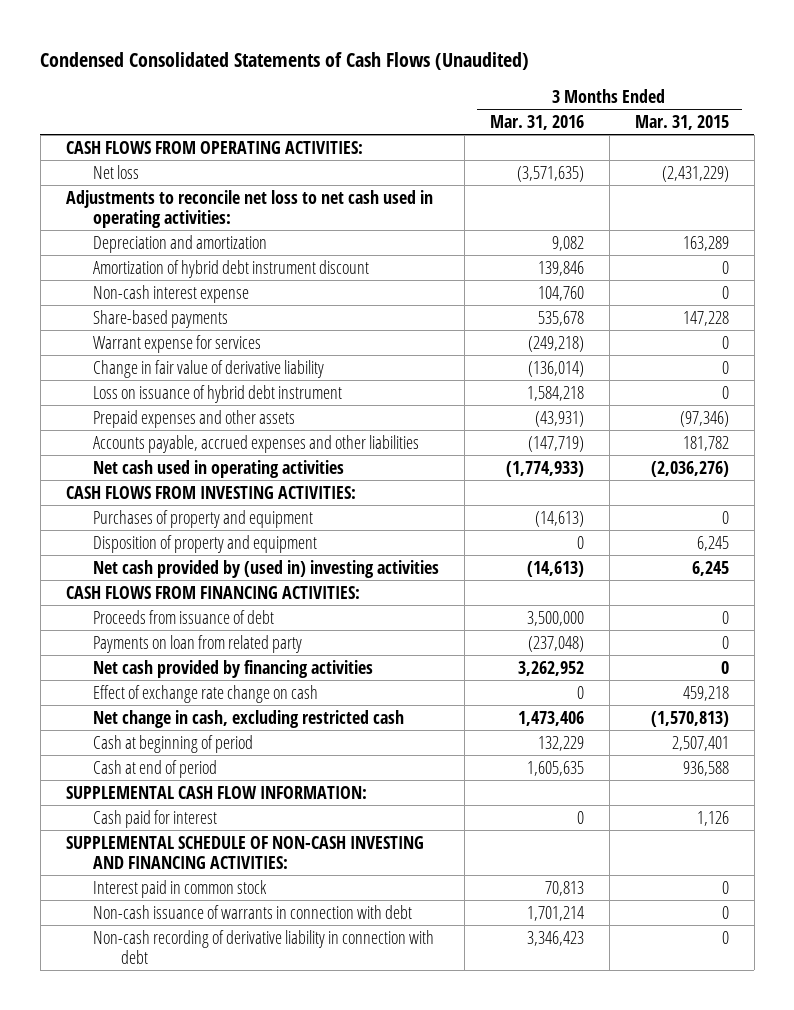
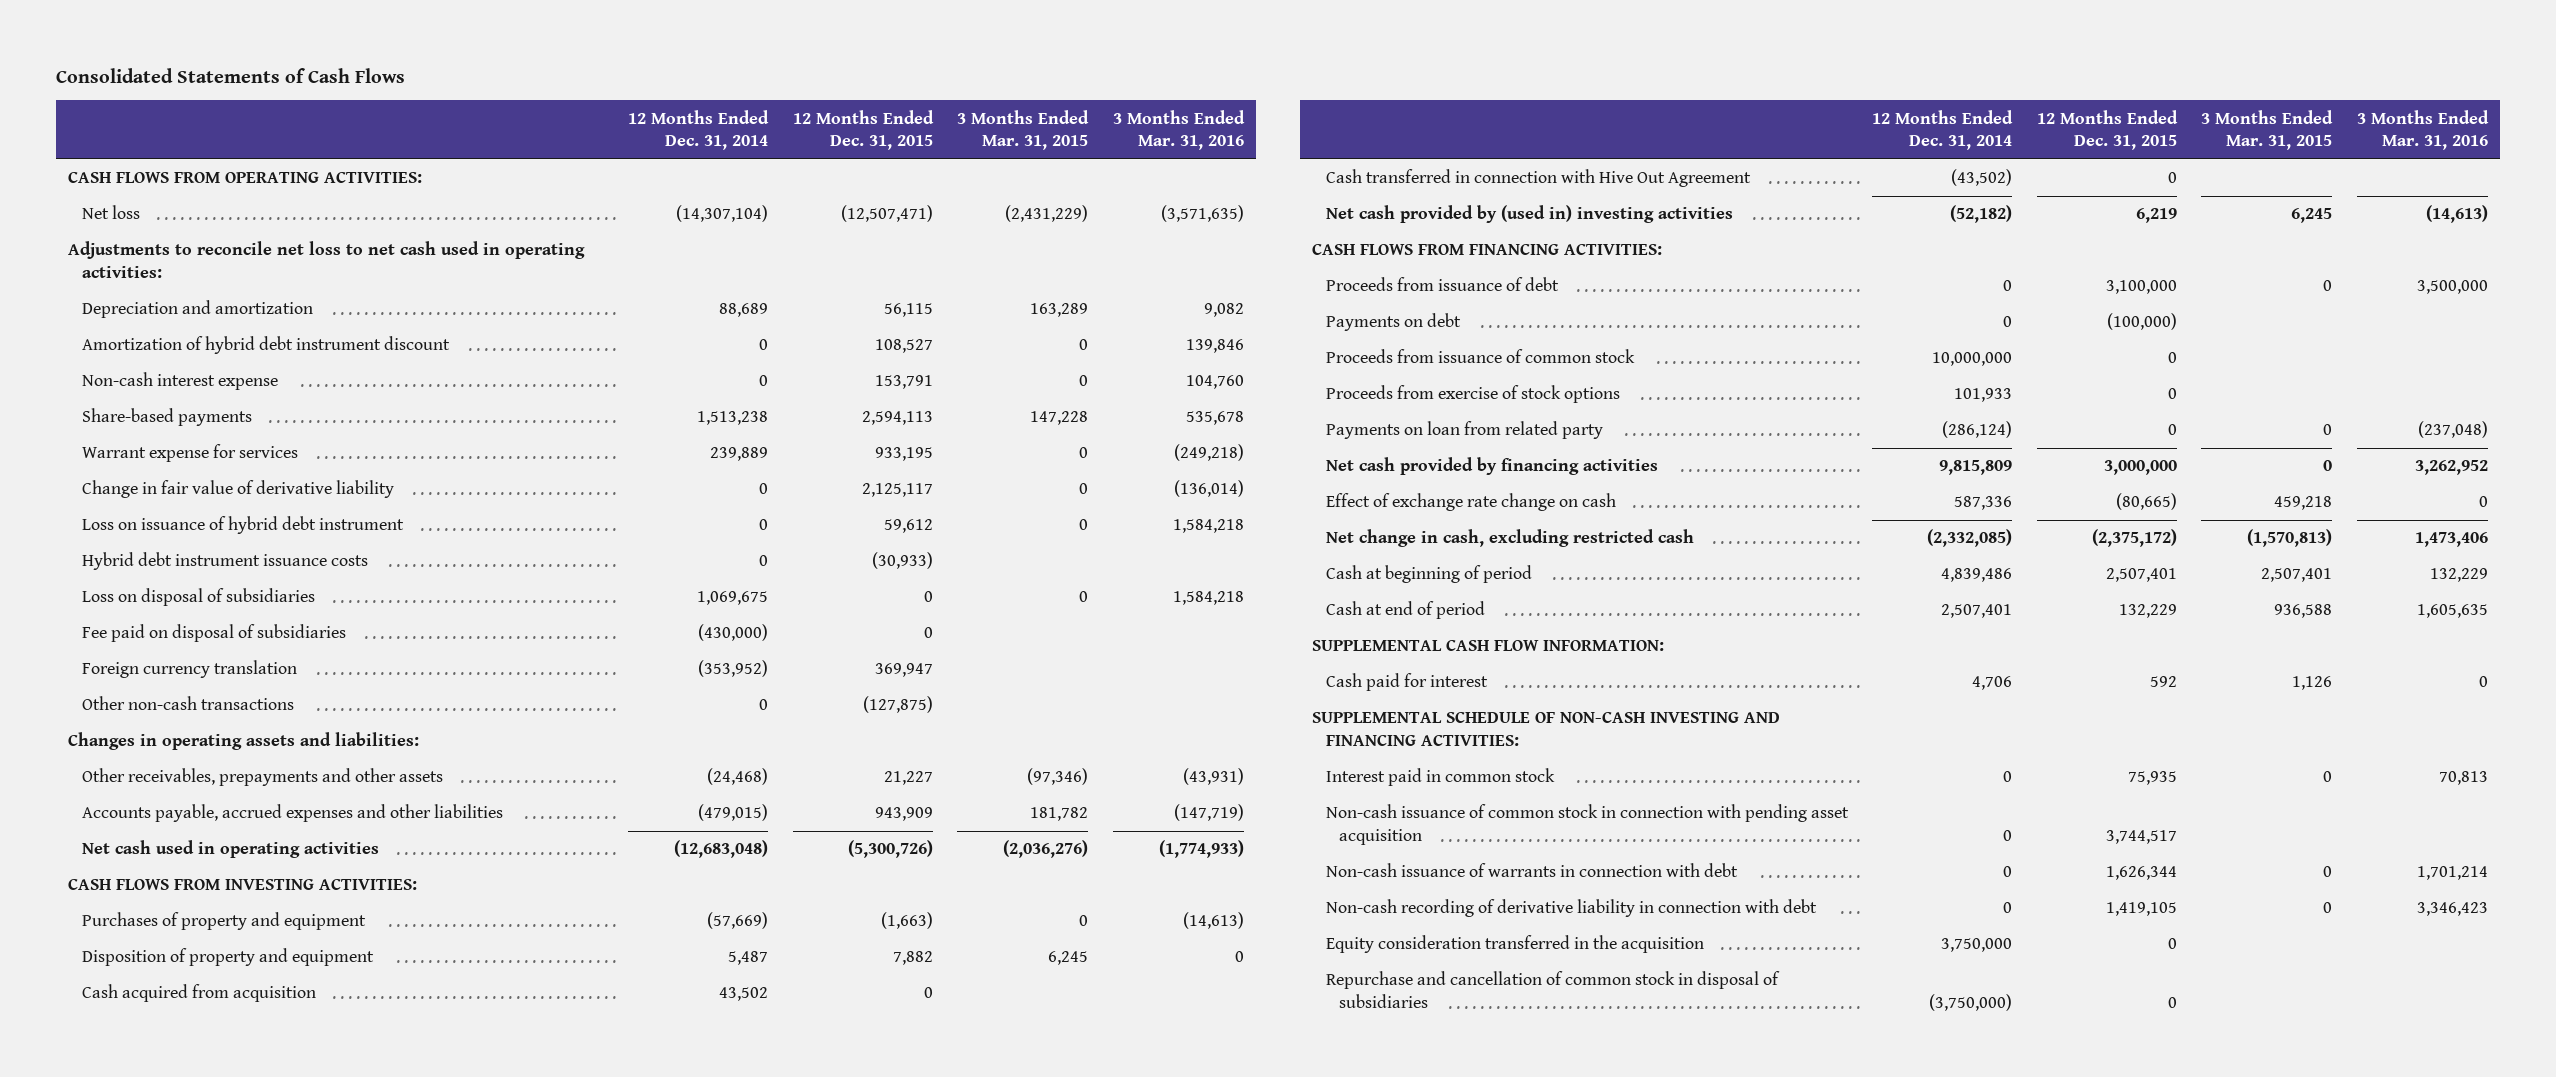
- Condensed Consolidated Statements of Cash Flows (Unaudited)
+ Consolidated Statements of Cash Flows
- | 3 Months Ended Mar. 31, 2016 | 3 Months Ended Mar. 31, 2015
+ | 12 Months Ended Dec. 31, 2014 | 12 Months Ended Dec. 31, 2015 | 3 Months Ended Mar. 31, 2015 | 3 Months Ended Mar. 31, 2016
- Prepaid expenses and other assets | (43,931) | (97,346)
+ Hybrid debt instrument issuance costs | 0 | (30,933) | |
+ Loss on disposal of subsidiaries | 1,069,675 | 0 | 0 | 1,584,218
+ Fee paid on disposal of subsidiaries | (430,000) | 0 | |
+ Foreign currency translation | (353,952) | 369,947 | |
+ Other non-cash transactions | 0 | (127,875) | |
+ Changes in operating assets and liabilities:
+ Other receivables, prepayments and other assets | (24,468) | 21,227 | (97,346) | (43,931)
+ Cash acquired from acquisition | 43,502 | 0 | |
+ Cash transferred in connection with Hive Out Agreement | (43,502) | 0 | |
+ Payments on debt | 0 | (100,000) | |
+ Proceeds from issuance of common stock | 10,000,000 | 0 | |
+ Proceeds from exercise of stock options | 101,933 | 0 | |
+ Non-cash issuance of common stock in connection with pending asset acquisition | 0 | 3,744,517 | |
+ Equity consideration transferred in the acquisition | 3,750,000 | 0 | |
+ Repurchase and cancellation of common stock in disposal of subsidiaries | (3,750,000) | 0 | |

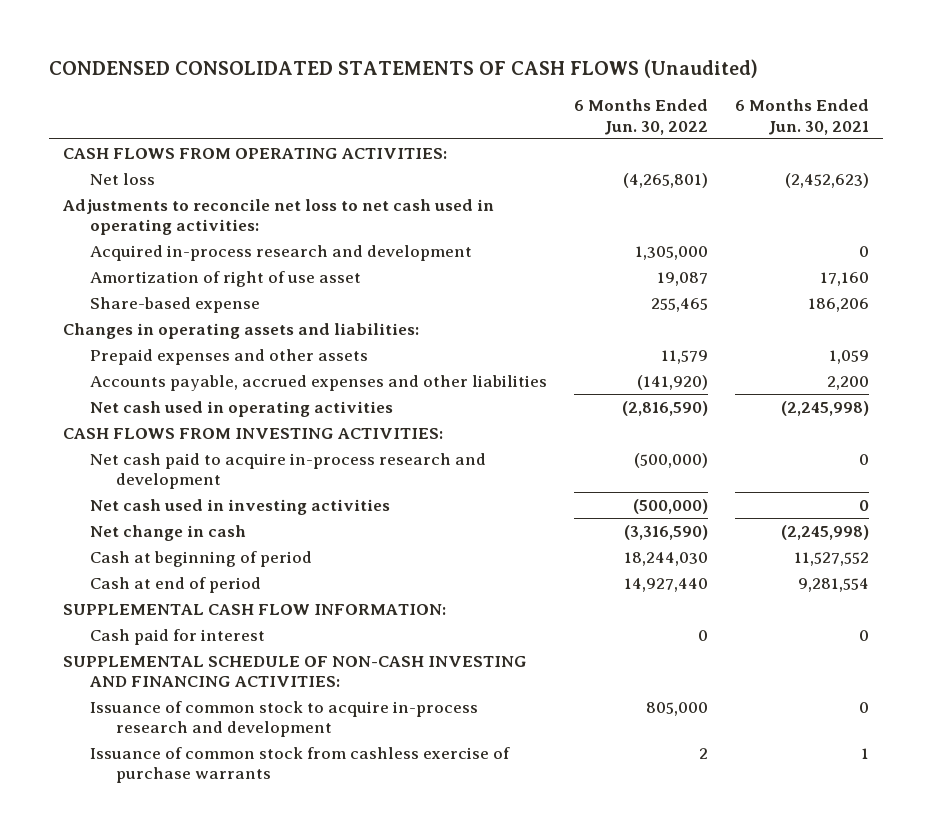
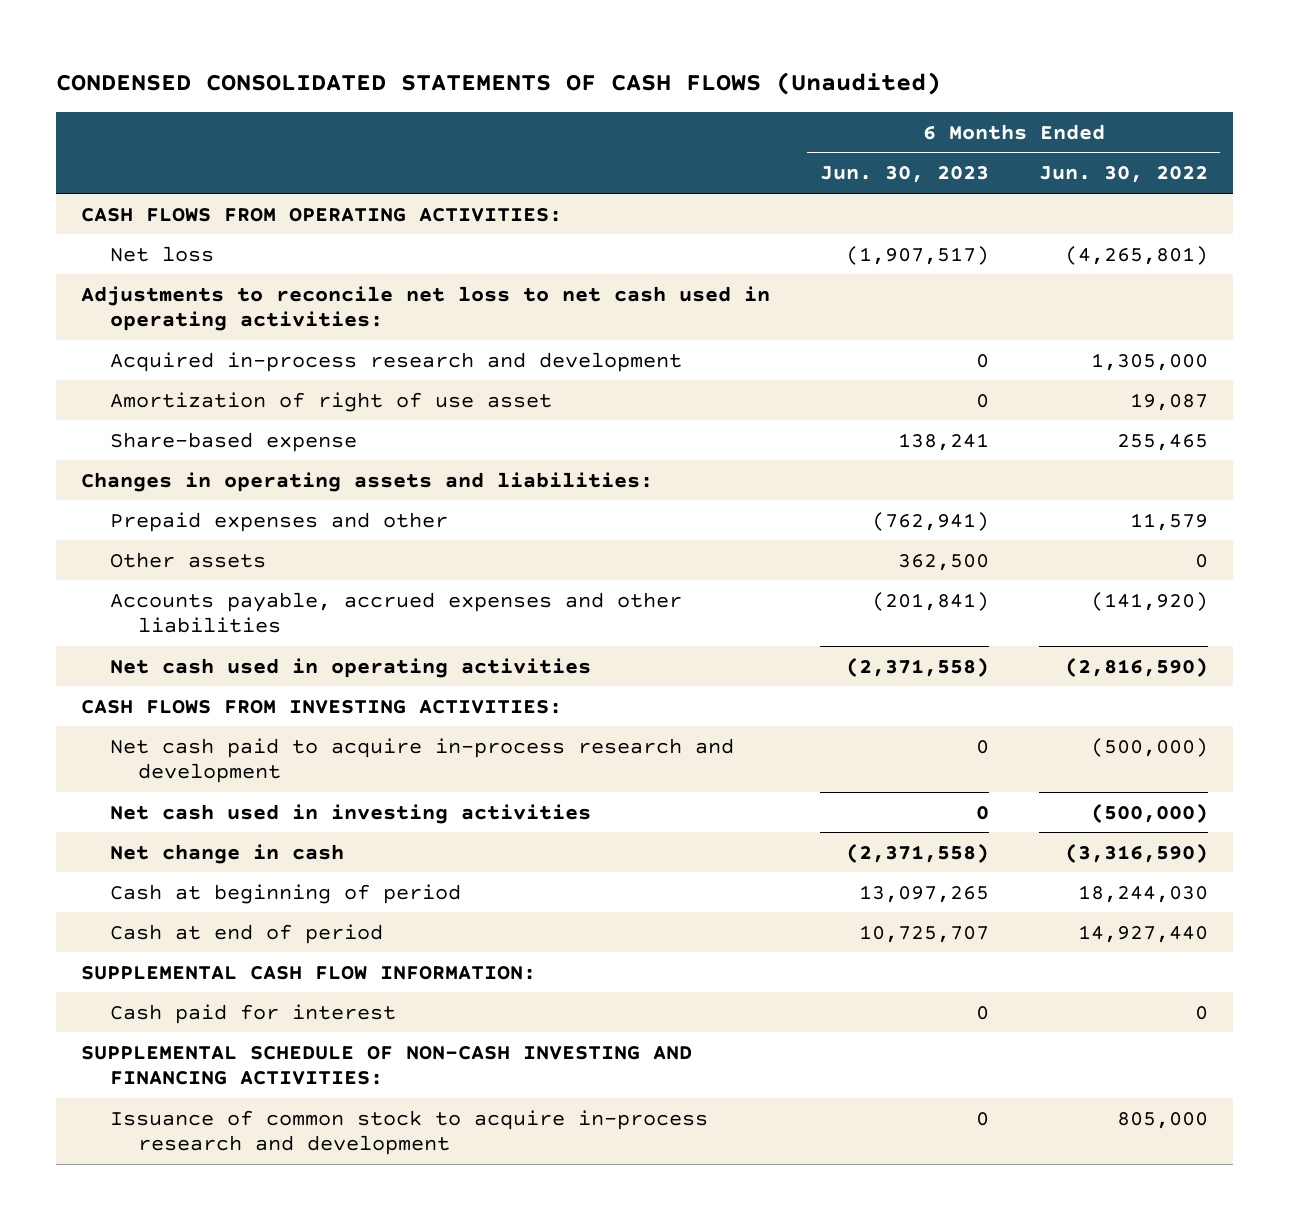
- | 6 Months Ended Jun. 30, 2022 | 6 Months Ended Jun. 30, 2021
+ | 6 Months Ended Jun. 30, 2023 | 6 Months Ended Jun. 30, 2022
- Prepaid expenses and other assets | 11,579 | 1,059
+ Prepaid expenses and other | (762,941) | 11,579
+ Other assets | 362,500 | 0
- Issuance of common stock from cashless exercise of purchase warrants | 2 | 1

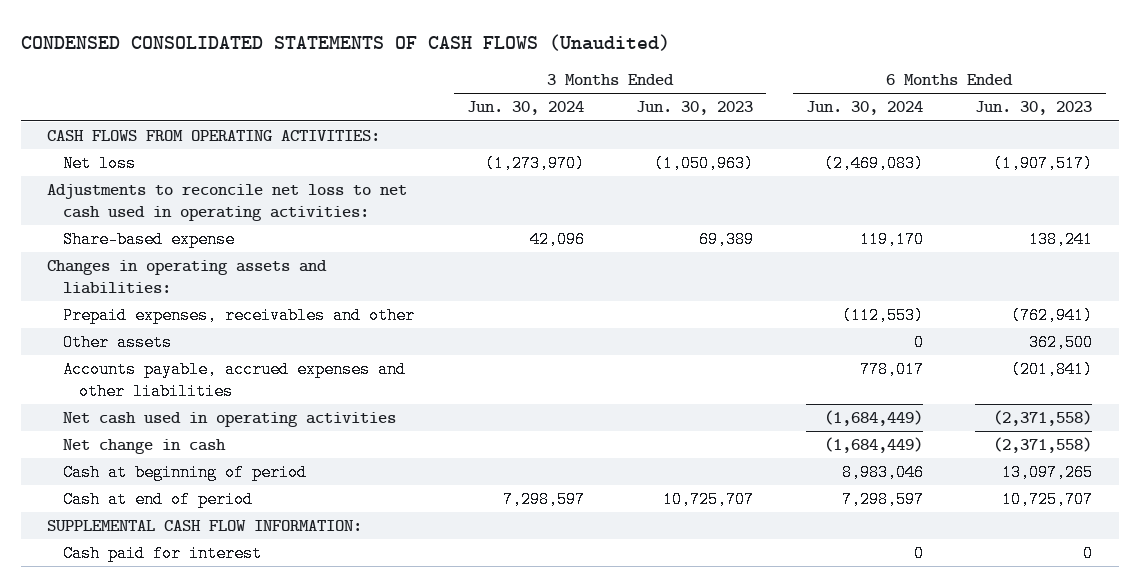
- | 6 Months Ended Jun. 30, 2023 | 6 Months Ended Jun. 30, 2022
+ | 3 Months Ended Jun. 30, 2024 | 3 Months Ended Jun. 30, 2023 | 6 Months Ended Jun. 30, 2024 | 6 Months Ended Jun. 30, 2023
- Acquired in-process research and development | 0 | 1,305,000
- Amortization of right of use asset | 0 | 19,087
- Prepaid expenses and other | (762,941) | 11,579
+ Prepaid expenses, receivables and other | | | (112,553) | (762,941)
- CASH FLOWS FROM INVESTING ACTIVITIES:
- Net cash paid to acquire in-process research and development | 0 | (500,000)
- Net cash used in investing activities | 0 | (500,000)
- SUPPLEMENTAL SCHEDULE OF NON-CASH INVESTING AND FINANCING ACTIVITIES:
- Issuance of common stock to acquire in-process research and development | 0 | 805,000

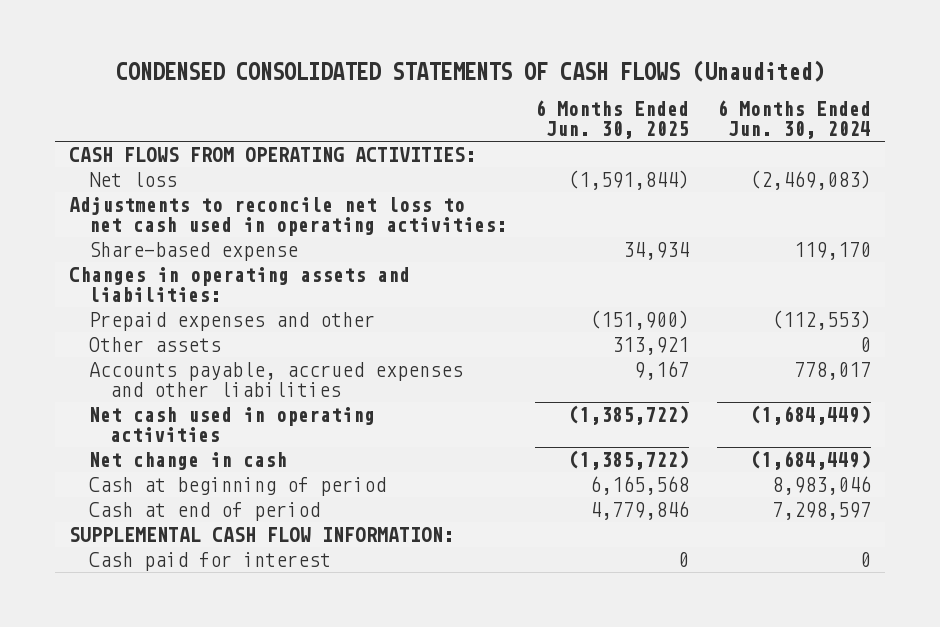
- | 3 Months Ended Jun. 30, 2024 | 3 Months Ended Jun. 30, 2023 | 6 Months Ended Jun. 30, 2024 | 6 Months Ended Jun. 30, 2023
+ | 6 Months Ended Jun. 30, 2025 | 6 Months Ended Jun. 30, 2024
- Prepaid expenses, receivables and other | | | (112,553) | (762,941)
+ Prepaid expenses and other | (151,900) | (112,553)

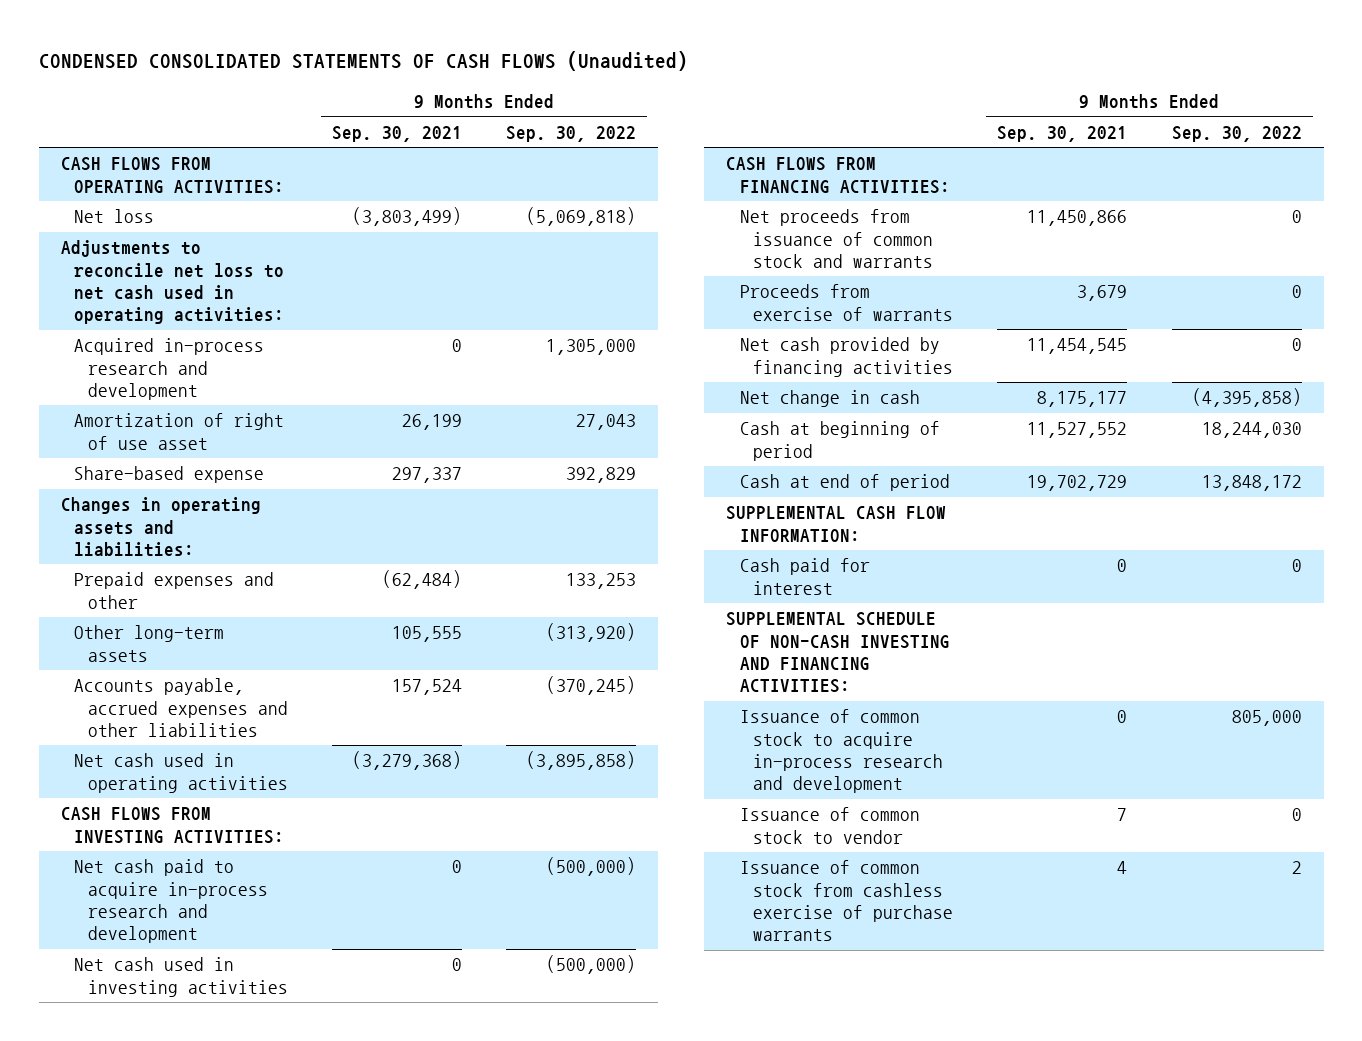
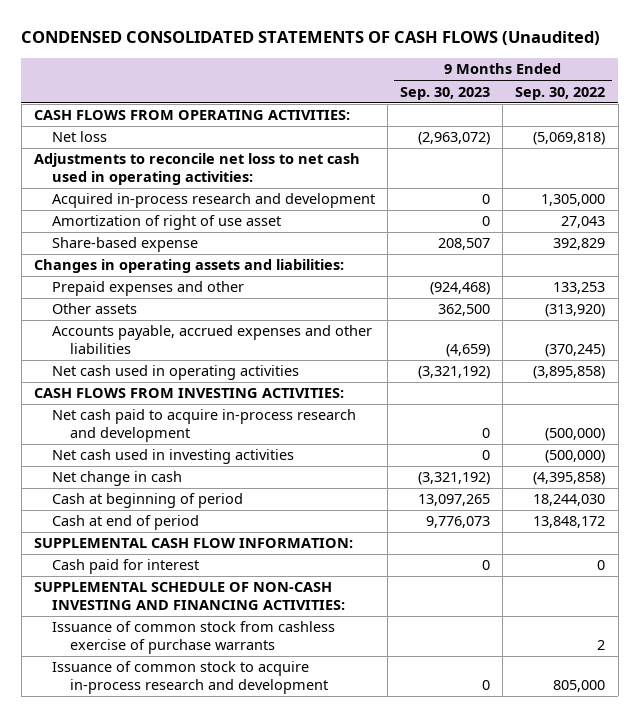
- | 9 Months Ended Sep. 30, 2021 | 9 Months Ended Sep. 30, 2022
+ | 9 Months Ended Sep. 30, 2023 | 9 Months Ended Sep. 30, 2022
- Other long-term assets | 105,555 | (313,920)
+ Other assets | 362,500 | (313,920)
- CASH FLOWS FROM FINANCING ACTIVITIES:
- Net proceeds from issuance of common stock and warrants | 11,450,866 | 0
- Proceeds from exercise of warrants | 3,679 | 0
- Net cash provided by financing activities | 11,454,545 | 0
- Issuance of common stock to vendor | 7 | 0
moved down: Issuance of common stock to acquire in-process research and development | 0 | 805,000

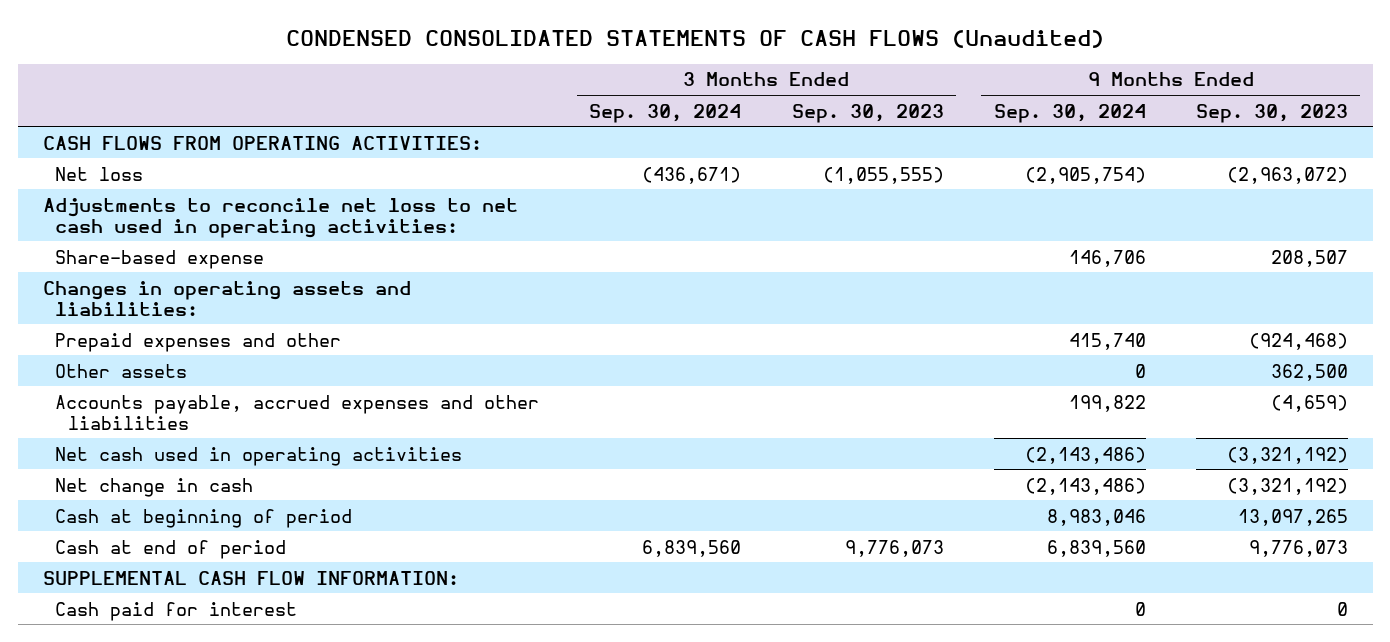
- | 9 Months Ended Sep. 30, 2023 | 9 Months Ended Sep. 30, 2022
+ | 3 Months Ended Sep. 30, 2024 | 3 Months Ended Sep. 30, 2023 | 9 Months Ended Sep. 30, 2024 | 9 Months Ended Sep. 30, 2023
- Acquired in-process research and development | 0 | 1,305,000
- Amortization of right of use asset | 0 | 27,043
- CASH FLOWS FROM INVESTING ACTIVITIES:
- Net cash paid to acquire in-process research and development | 0 | (500,000)
- Net cash used in investing activities | 0 | (500,000)
- SUPPLEMENTAL SCHEDULE OF NON-CASH INVESTING AND FINANCING ACTIVITIES:
- Issuance of common stock from cashless exercise of purchase warrants | | 2
- Issuance of common stock to acquire in-process research and development | 0 | 805,000

